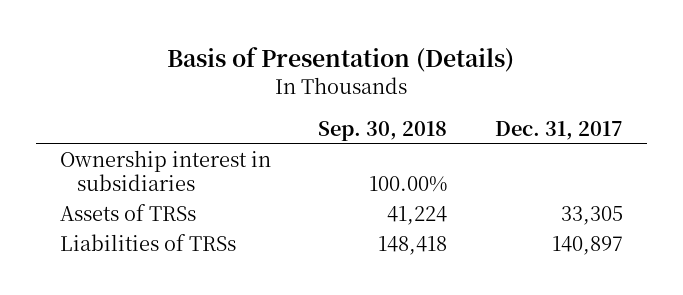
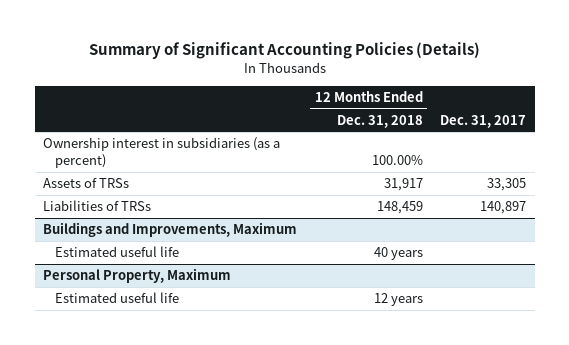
- Basis of Presentation (Details)
+ Summary of Significant Accounting Policies (Details)
- | Sep. 30, 2018 | Dec. 31, 2017
+ | 12 Months Ended Dec. 31, 2018 | Dec. 31, 2017
- Ownership interest in subsidiaries | 100.00% |
+ Ownership interest in subsidiaries (as a percent) | 100.00% |
+ Buildings and Improvements, Maximum
+ Estimated useful life | 40 years |
+ Personal Property, Maximum
+ Estimated useful life | 12 years |

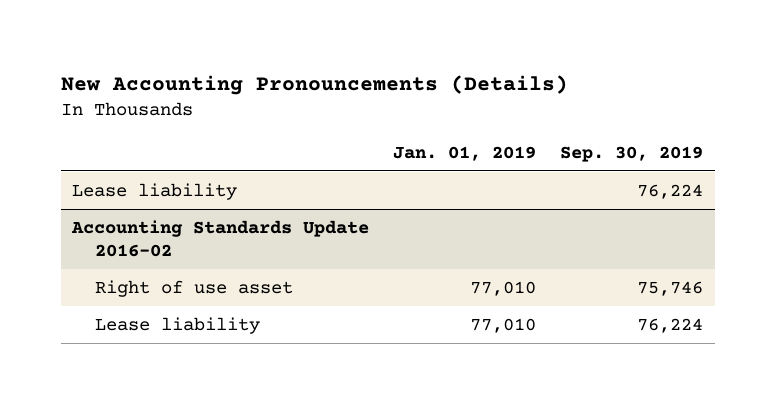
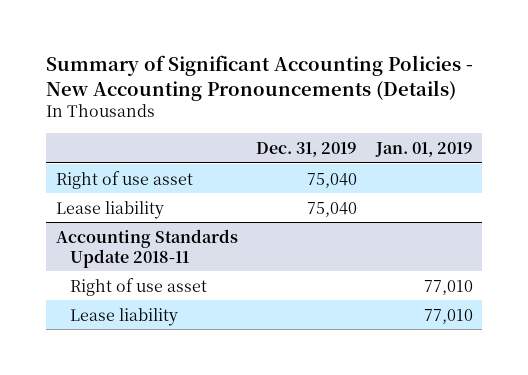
- New Accounting Pronouncements (Details)
+ Summary of Significant Accounting Policies - New Accounting Pronouncements (Details)
- | Jan. 01, 2019 | Sep. 30, 2019
+ | Dec. 31, 2019 | Jan. 01, 2019
+ Right of use asset | 75,040 |
- Accounting Standards Update 2016-02
+ Accounting Standards Update 2018-11

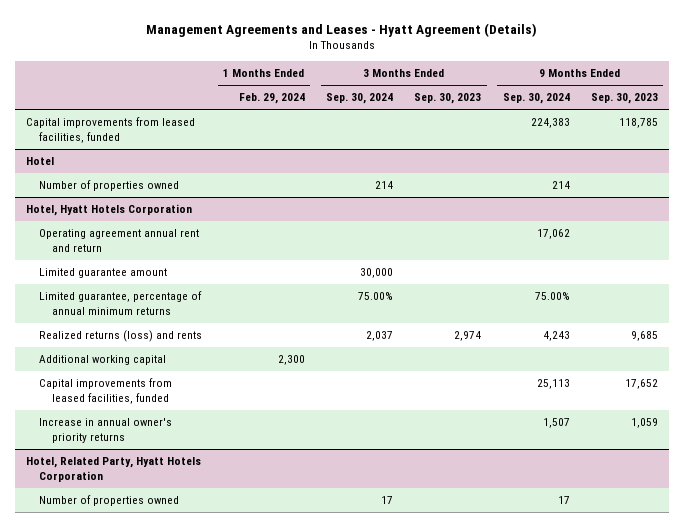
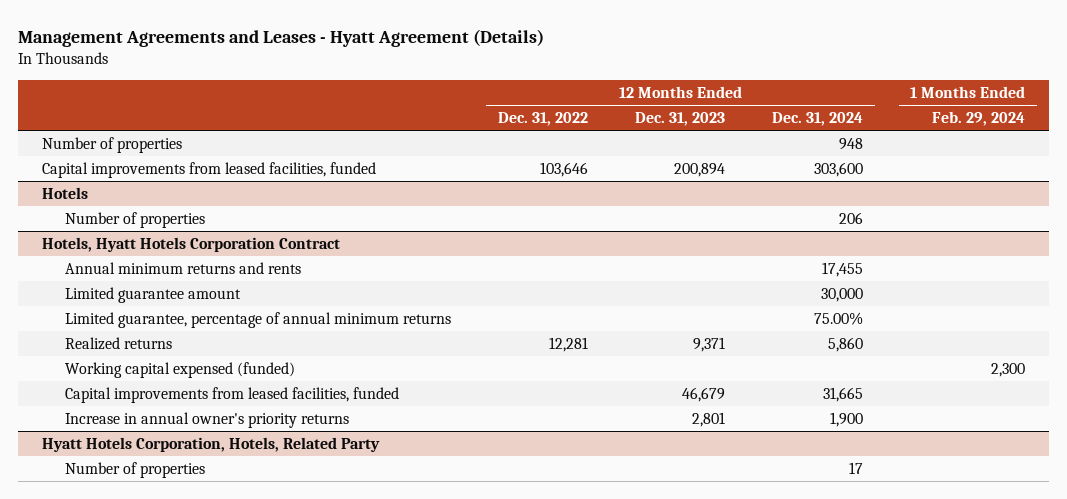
- | 1 Months Ended Feb. 29, 2024 | 3 Months Ended Sep. 30, 2024 | 3 Months Ended Sep. 30, 2023 | 9 Months Ended Sep. 30, 2024 | 9 Months Ended Sep. 30, 2023
+ | 12 Months Ended Dec. 31, 2022 | 12 Months Ended Dec. 31, 2023 | 12 Months Ended Dec. 31, 2024 | 1 Months Ended Feb. 29, 2024
+ Number of properties | | | 948 |
- Hotel
- Number of properties owned | | 214 | | 214 |
- Hotel, Hyatt Hotels Corporation
- Operating agreement annual rent and return | | | | 17,062 |
+ Hotels
+ Number of properties | | | 206 |
+ Hotels, Hyatt Hotels Corporation Contract
+ Annual minimum returns and rents | | | 17,455 |
- Realized returns (loss) and rents | | 2,037 | 2,974 | 4,243 | 9,685
- Additional working capital | 2,300 | | | |
+ Realized returns | 12,281 | 9,371 | 5,860 |
+ Working capital expensed (funded) | | | | 2,300
- Hotel, Related Party, Hyatt Hotels Corporation
- Number of properties owned | | 17 | | 17 |
+ Hyatt Hotels Corporation, Hotels, Related Party
+ Number of properties | | | 17 |

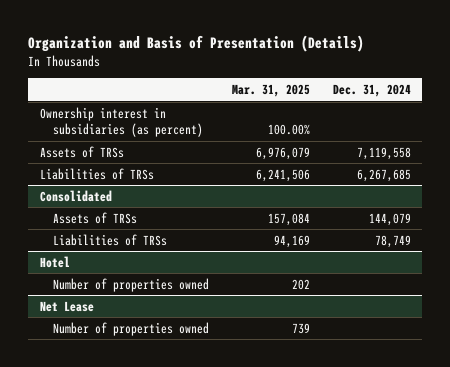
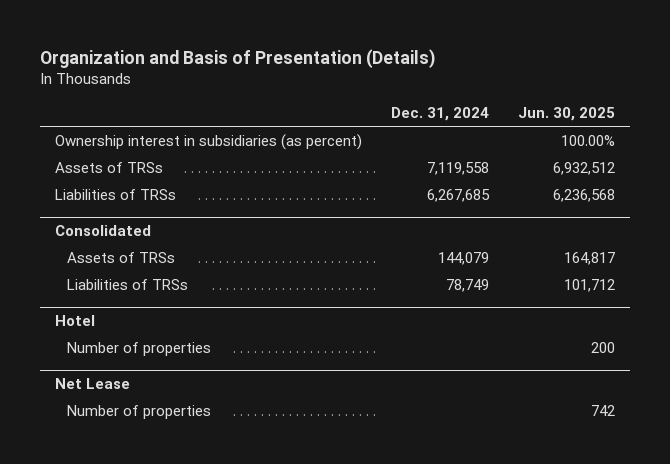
- | Mar. 31, 2025 | Dec. 31, 2024
+ | Dec. 31, 2024 | Jun. 30, 2025
@ Hotel
- Number of properties owned | 202 |
+ Number of properties | | 200
@ Net Lease
- Number of properties owned | 739 |
+ Number of properties | | 742

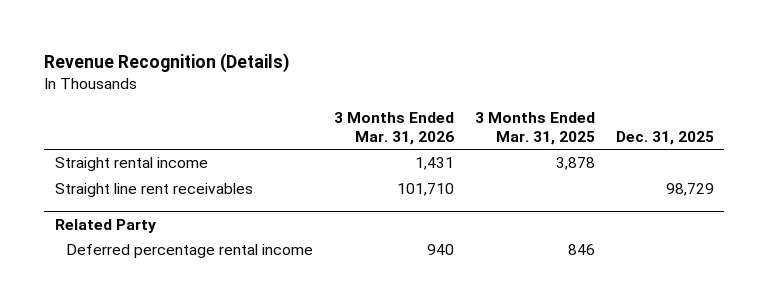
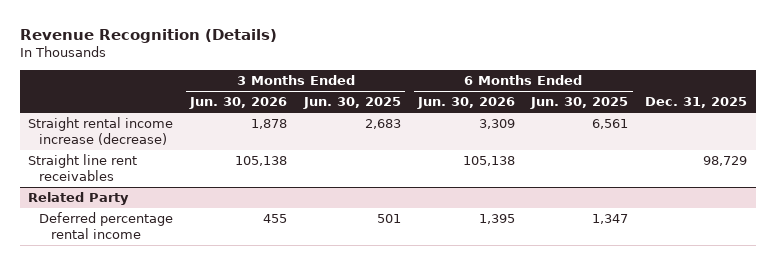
- | 3 Months Ended Mar. 31, 2026 | 3 Months Ended Mar. 31, 2025 | Dec. 31, 2025
+ | 3 Months Ended Jun. 30, 2026 | 3 Months Ended Jun. 30, 2025 | 6 Months Ended Jun. 30, 2026 | 6 Months Ended Jun. 30, 2025 | Dec. 31, 2025
- Straight rental income | 1,431 | 3,878 |
+ Straight rental income increase (decrease) | 1,878 | 2,683 | 3,309 | 6,561 |

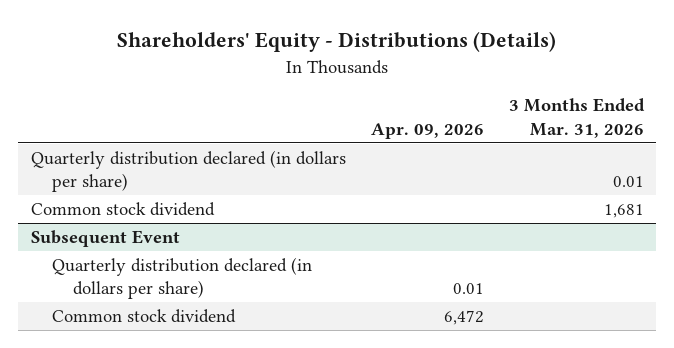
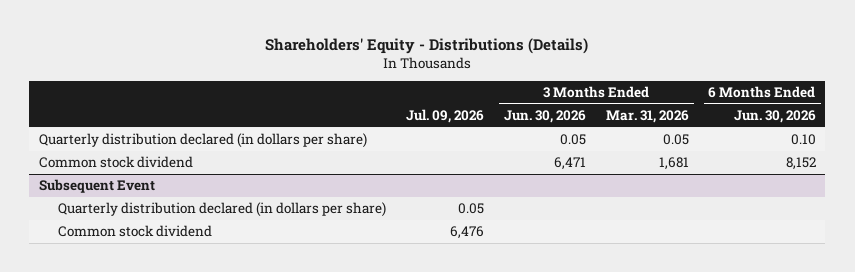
- | Apr. 09, 2026 | 3 Months Ended Mar. 31, 2026
+ | Jul. 09, 2026 | 3 Months Ended Jun. 30, 2026 | 3 Months Ended Mar. 31, 2026 | 6 Months Ended Jun. 30, 2026
- Quarterly distribution declared (in dollars per share) | | 0.01
+ Quarterly distribution declared (in dollars per share) | | 0.05 | 0.05 | 0.10

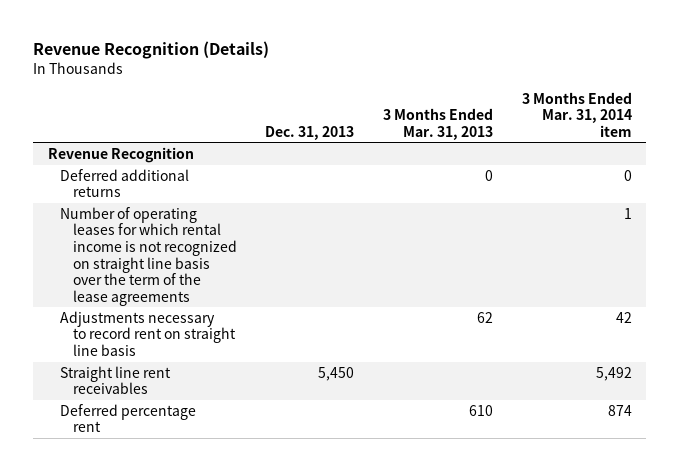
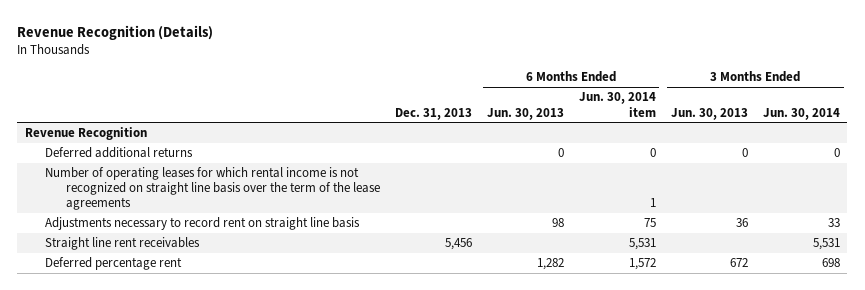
- | Dec. 31, 2013 | 3 Months Ended Mar. 31, 2013 | 3 Months Ended Mar. 31, 2014 item
+ | Dec. 31, 2013 | 6 Months Ended Jun. 30, 2013 | 6 Months Ended Jun. 30, 2014 item | 3 Months Ended Jun. 30, 2013 | 3 Months Ended Jun. 30, 2014
- Straight line rent receivables | 5,450 | | 5,492
+ Straight line rent receivables | 5,456 | | 5,531 | | 5,531

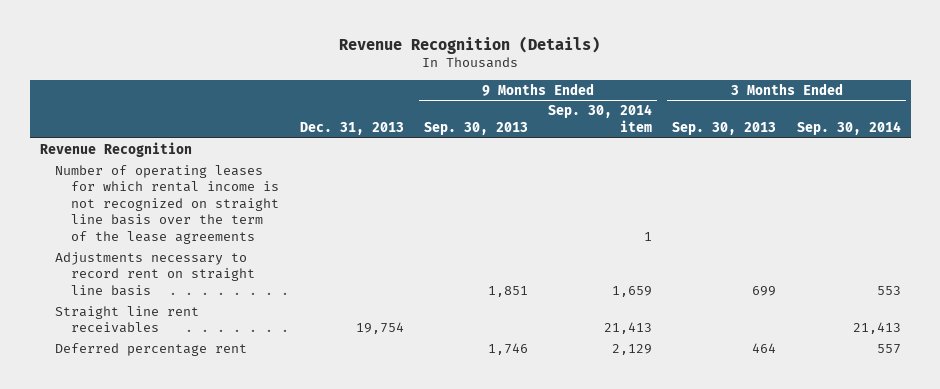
- | Dec. 31, 2013 | 6 Months Ended Jun. 30, 2013 | 6 Months Ended Jun. 30, 2014 item | 3 Months Ended Jun. 30, 2013 | 3 Months Ended Jun. 30, 2014
+ | Dec. 31, 2013 | 9 Months Ended Sep. 30, 2013 | 9 Months Ended Sep. 30, 2014 item | 3 Months Ended Sep. 30, 2013 | 3 Months Ended Sep. 30, 2014
- Deferred additional returns | | 0 | 0 | 0 | 0
- Straight line rent receivables | 5,456 | | 5,531 | | 5,531
+ Straight line rent receivables | 19,754 | | 21,413 | | 21,413

